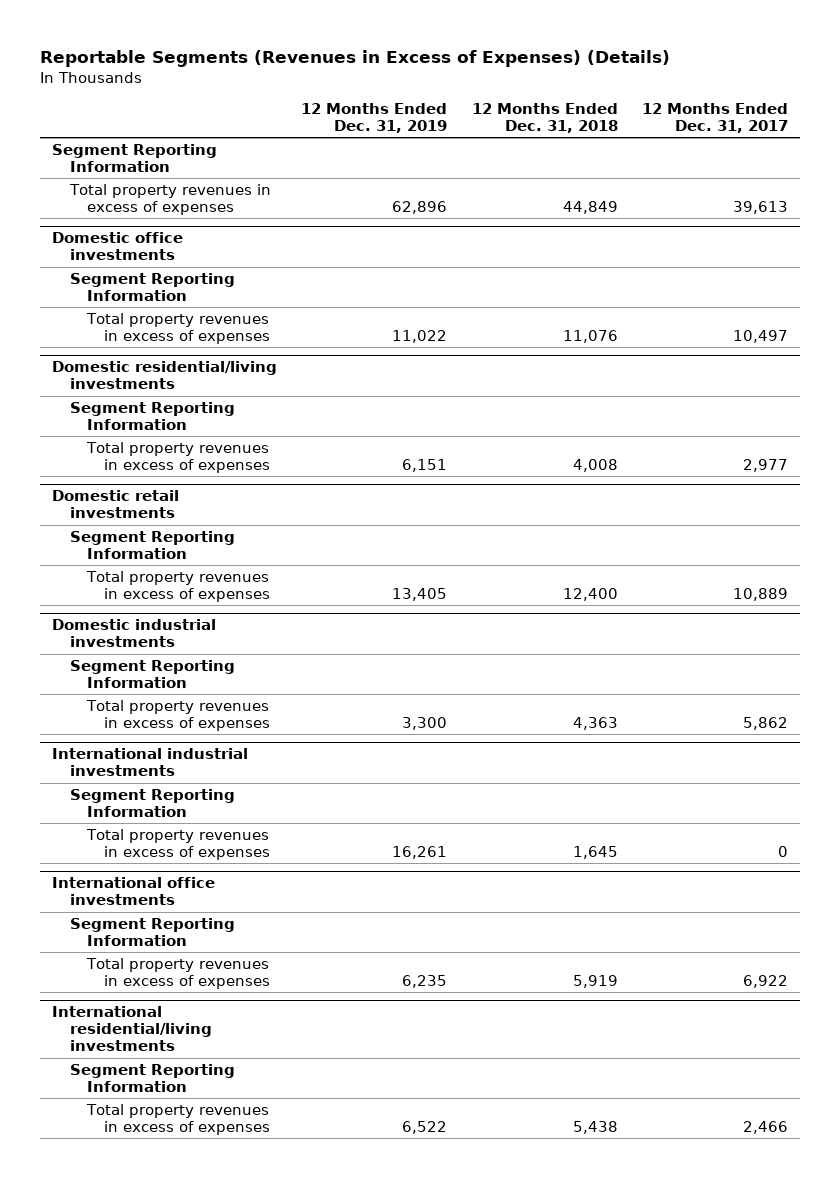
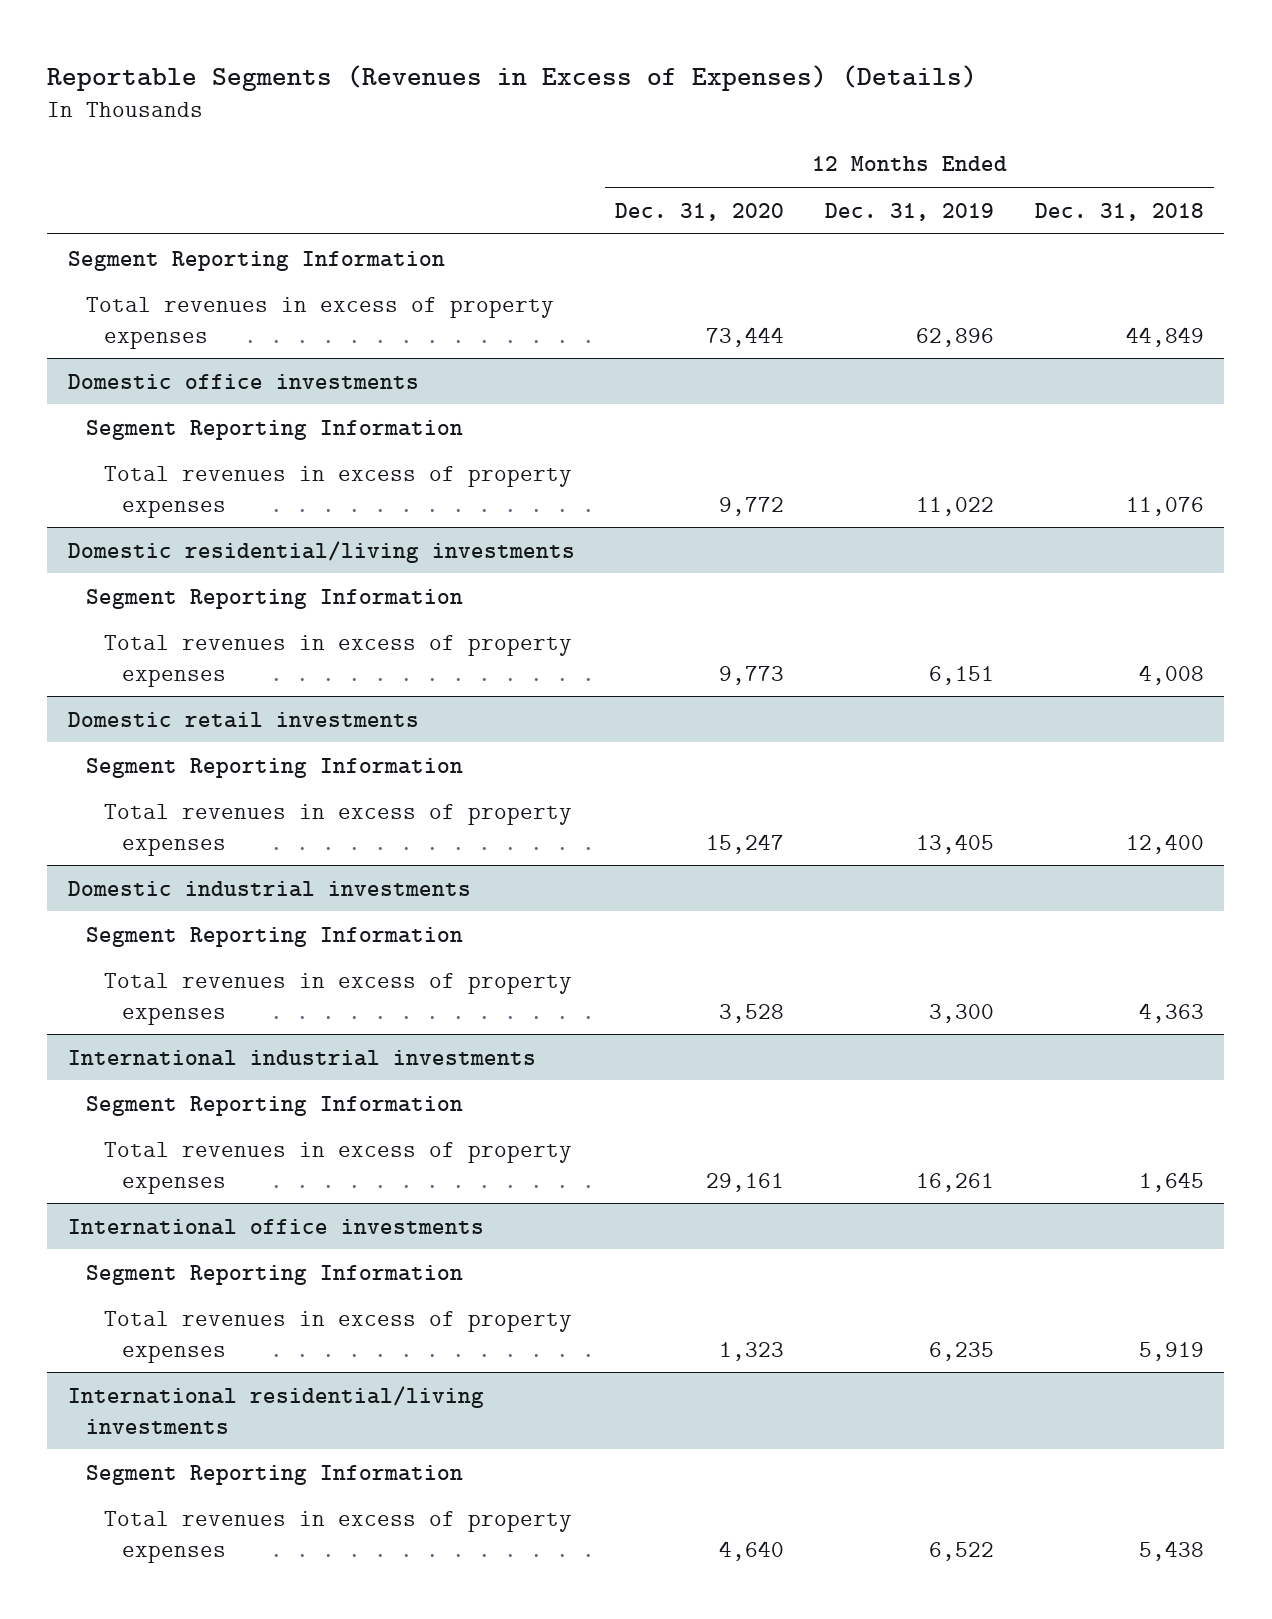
- | 12 Months Ended Dec. 31, 2019 | 12 Months Ended Dec. 31, 2018 | 12 Months Ended Dec. 31, 2017
+ | 12 Months Ended Dec. 31, 2020 | 12 Months Ended Dec. 31, 2019 | 12 Months Ended Dec. 31, 2018
- Total property revenues in excess of expenses | 62,896 | 44,849 | 39,613
+ Total revenues in excess of property expenses | 73,444 | 62,896 | 44,849
@ Domestic office investments
- Total property revenues in excess of expenses | 11,022 | 11,076 | 10,497
+ Total revenues in excess of property expenses | 9,772 | 11,022 | 11,076
@ Domestic residential/living investments
- Total property revenues in excess of expenses | 6,151 | 4,008 | 2,977
+ Total revenues in excess of property expenses | 9,773 | 6,151 | 4,008
@ Domestic retail investments
- Total property revenues in excess of expenses | 13,405 | 12,400 | 10,889
+ Total revenues in excess of property expenses | 15,247 | 13,405 | 12,400
@ Domestic industrial investments
- Total property revenues in excess of expenses | 3,300 | 4,363 | 5,862
+ Total revenues in excess of property expenses | 3,528 | 3,300 | 4,363
@ International industrial investments
- Total property revenues in excess of expenses | 16,261 | 1,645 | 0
+ Total revenues in excess of property expenses | 29,161 | 16,261 | 1,645
@ International office investments
- Total property revenues in excess of expenses | 6,235 | 5,919 | 6,922
+ Total revenues in excess of property expenses | 1,323 | 6,235 | 5,919
@ International residential/living investments
- Total property revenues in excess of expenses | 6,522 | 5,438 | 2,466
+ Total revenues in excess of property expenses | 4,640 | 6,522 | 5,438

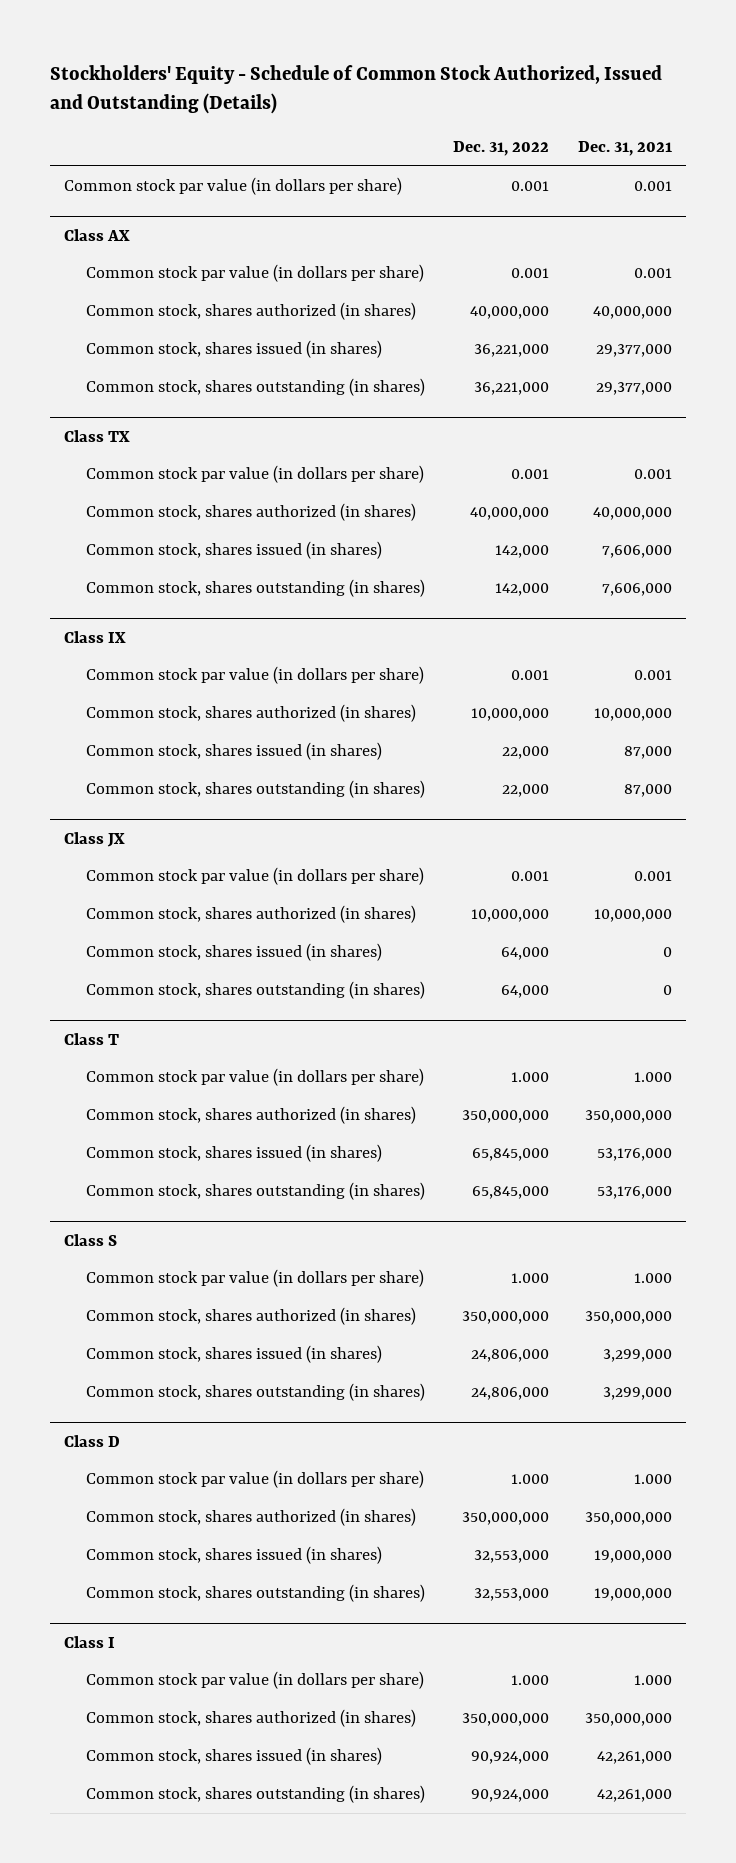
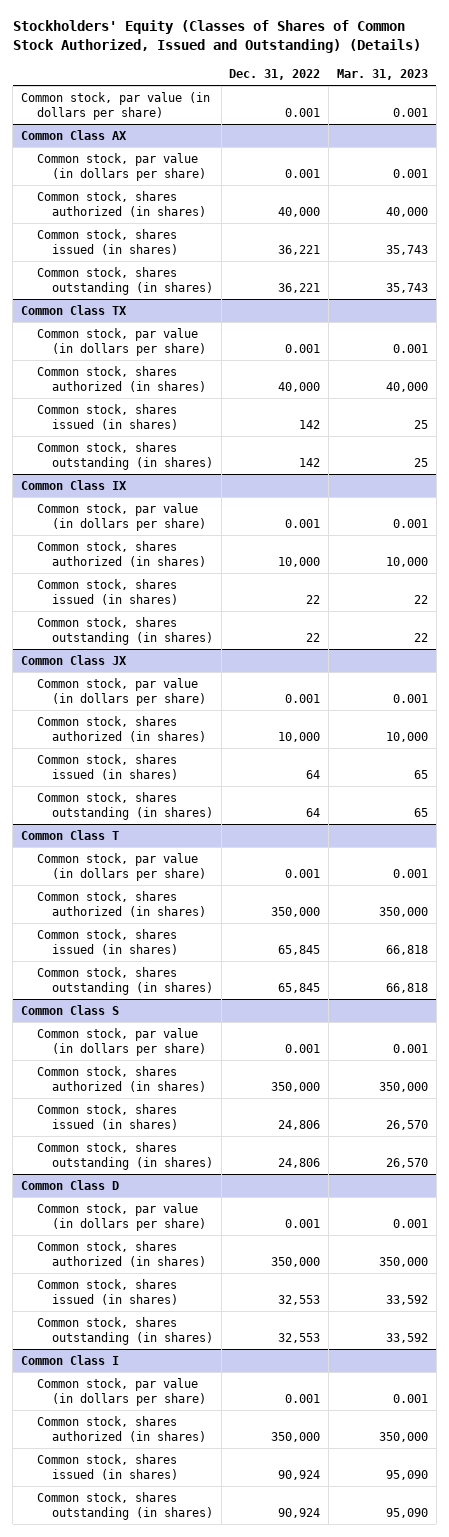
- Stockholders' Equity - Schedule of Common Stock Authorized, Issued and Outstanding (Details)
+ Stockholders' Equity (Classes of Shares of Common Stock Authorized, Issued and Outstanding) (Details)
- | Dec. 31, 2022 | Dec. 31, 2021
+ | Dec. 31, 2022 | Mar. 31, 2023
- Common stock par value (in dollars per share) | 0.001 | 0.001
- Class AX
- Common stock par value (in dollars per share) | 0.001 | 0.001
- Common stock, shares authorized (in shares) | 40,000,000 | 40,000,000
- Common stock, shares issued (in shares) | 36,221,000 | 29,377,000
- Common stock, shares outstanding (in shares) | 36,221,000 | 29,377,000
- Class TX
- Common stock par value (in dollars per share) | 0.001 | 0.001
- Common stock, shares authorized (in shares) | 40,000,000 | 40,000,000
- Common stock, shares issued (in shares) | 142,000 | 7,606,000
- Common stock, shares outstanding (in shares) | 142,000 | 7,606,000
- Class IX
- Common stock par value (in dollars per share) | 0.001 | 0.001
- Common stock, shares authorized (in shares) | 10,000,000 | 10,000,000
- Common stock, shares issued (in shares) | 22,000 | 87,000
- Common stock, shares outstanding (in shares) | 22,000 | 87,000
- Class JX
- Common stock par value (in dollars per share) | 0.001 | 0.001
- Common stock, shares authorized (in shares) | 10,000,000 | 10,000,000
- Common stock, shares issued (in shares) | 64,000 | 0
- Common stock, shares outstanding (in shares) | 64,000 | 0
- Class T
- Common stock par value (in dollars per share) | 1.000 | 1.000
- Common stock, shares authorized (in shares) | 350,000,000 | 350,000,000
- Common stock, shares issued (in shares) | 65,845,000 | 53,176,000
- Common stock, shares outstanding (in shares) | 65,845,000 | 53,176,000
- Class S
- Common stock par value (in dollars per share) | 1.000 | 1.000
- Common stock, shares authorized (in shares) | 350,000,000 | 350,000,000
- Common stock, shares issued (in shares) | 24,806,000 | 3,299,000
- Common stock, shares outstanding (in shares) | 24,806,000 | 3,299,000
- Class D
- Common stock par value (in dollars per share) | 1.000 | 1.000
- Common stock, shares authorized (in shares) | 350,000,000 | 350,000,000
- Common stock, shares issued (in shares) | 32,553,000 | 19,000,000
- Common stock, shares outstanding (in shares) | 32,553,000 | 19,000,000
- Class I
- Common stock par value (in dollars per share) | 1.000 | 1.000
- Common stock, shares authorized (in shares) | 350,000,000 | 350,000,000
- Common stock, shares issued (in shares) | 90,924,000 | 42,261,000
- Common stock, shares outstanding (in shares) | 90,924,000 | 42,261,000
+ Common stock, par value (in dollars per share) | 0.001 | 0.001
+ Common Class AX
+ Common stock, par value (in dollars per share) | 0.001 | 0.001
+ Common stock, shares authorized (in shares) | 40,000 | 40,000
+ Common stock, shares issued (in shares) | 36,221 | 35,743
+ Common stock, shares outstanding (in shares) | 36,221 | 35,743
+ Common Class TX
+ Common stock, par value (in dollars per share) | 0.001 | 0.001
+ Common stock, shares authorized (in shares) | 40,000 | 40,000
+ Common stock, shares issued (in shares) | 142 | 25
+ Common stock, shares outstanding (in shares) | 142 | 25
+ Common Class IX
+ Common stock, par value (in dollars per share) | 0.001 | 0.001
+ Common stock, shares authorized (in shares) | 10,000 | 10,000
+ Common stock, shares issued (in shares) | 22 | 22
+ Common stock, shares outstanding (in shares) | 22 | 22
+ Common Class JX
+ Common stock, par value (in dollars per share) | 0.001 | 0.001
+ Common stock, shares authorized (in shares) | 10,000 | 10,000
+ Common stock, shares issued (in shares) | 64 | 65
+ Common stock, shares outstanding (in shares) | 64 | 65
+ Common Class T
+ Common stock, par value (in dollars per share) | 0.001 | 0.001
+ Common stock, shares authorized (in shares) | 350,000 | 350,000
+ Common stock, shares issued (in shares) | 65,845 | 66,818
+ Common stock, shares outstanding (in shares) | 65,845 | 66,818
+ Common Class S
+ Common stock, par value (in dollars per share) | 0.001 | 0.001
+ Common stock, shares authorized (in shares) | 350,000 | 350,000
+ Common stock, shares issued (in shares) | 24,806 | 26,570
+ Common stock, shares outstanding (in shares) | 24,806 | 26,570
+ Common Class D
+ Common stock, par value (in dollars per share) | 0.001 | 0.001
+ Common stock, shares authorized (in shares) | 350,000 | 350,000
+ Common stock, shares issued (in shares) | 32,553 | 33,592
+ Common stock, shares outstanding (in shares) | 32,553 | 33,592
+ Common Class I
+ Common stock, par value (in dollars per share) | 0.001 | 0.001
+ Common stock, shares authorized (in shares) | 350,000 | 350,000
+ Common stock, shares issued (in shares) | 90,924 | 95,090
+ Common stock, shares outstanding (in shares) | 90,924 | 95,090

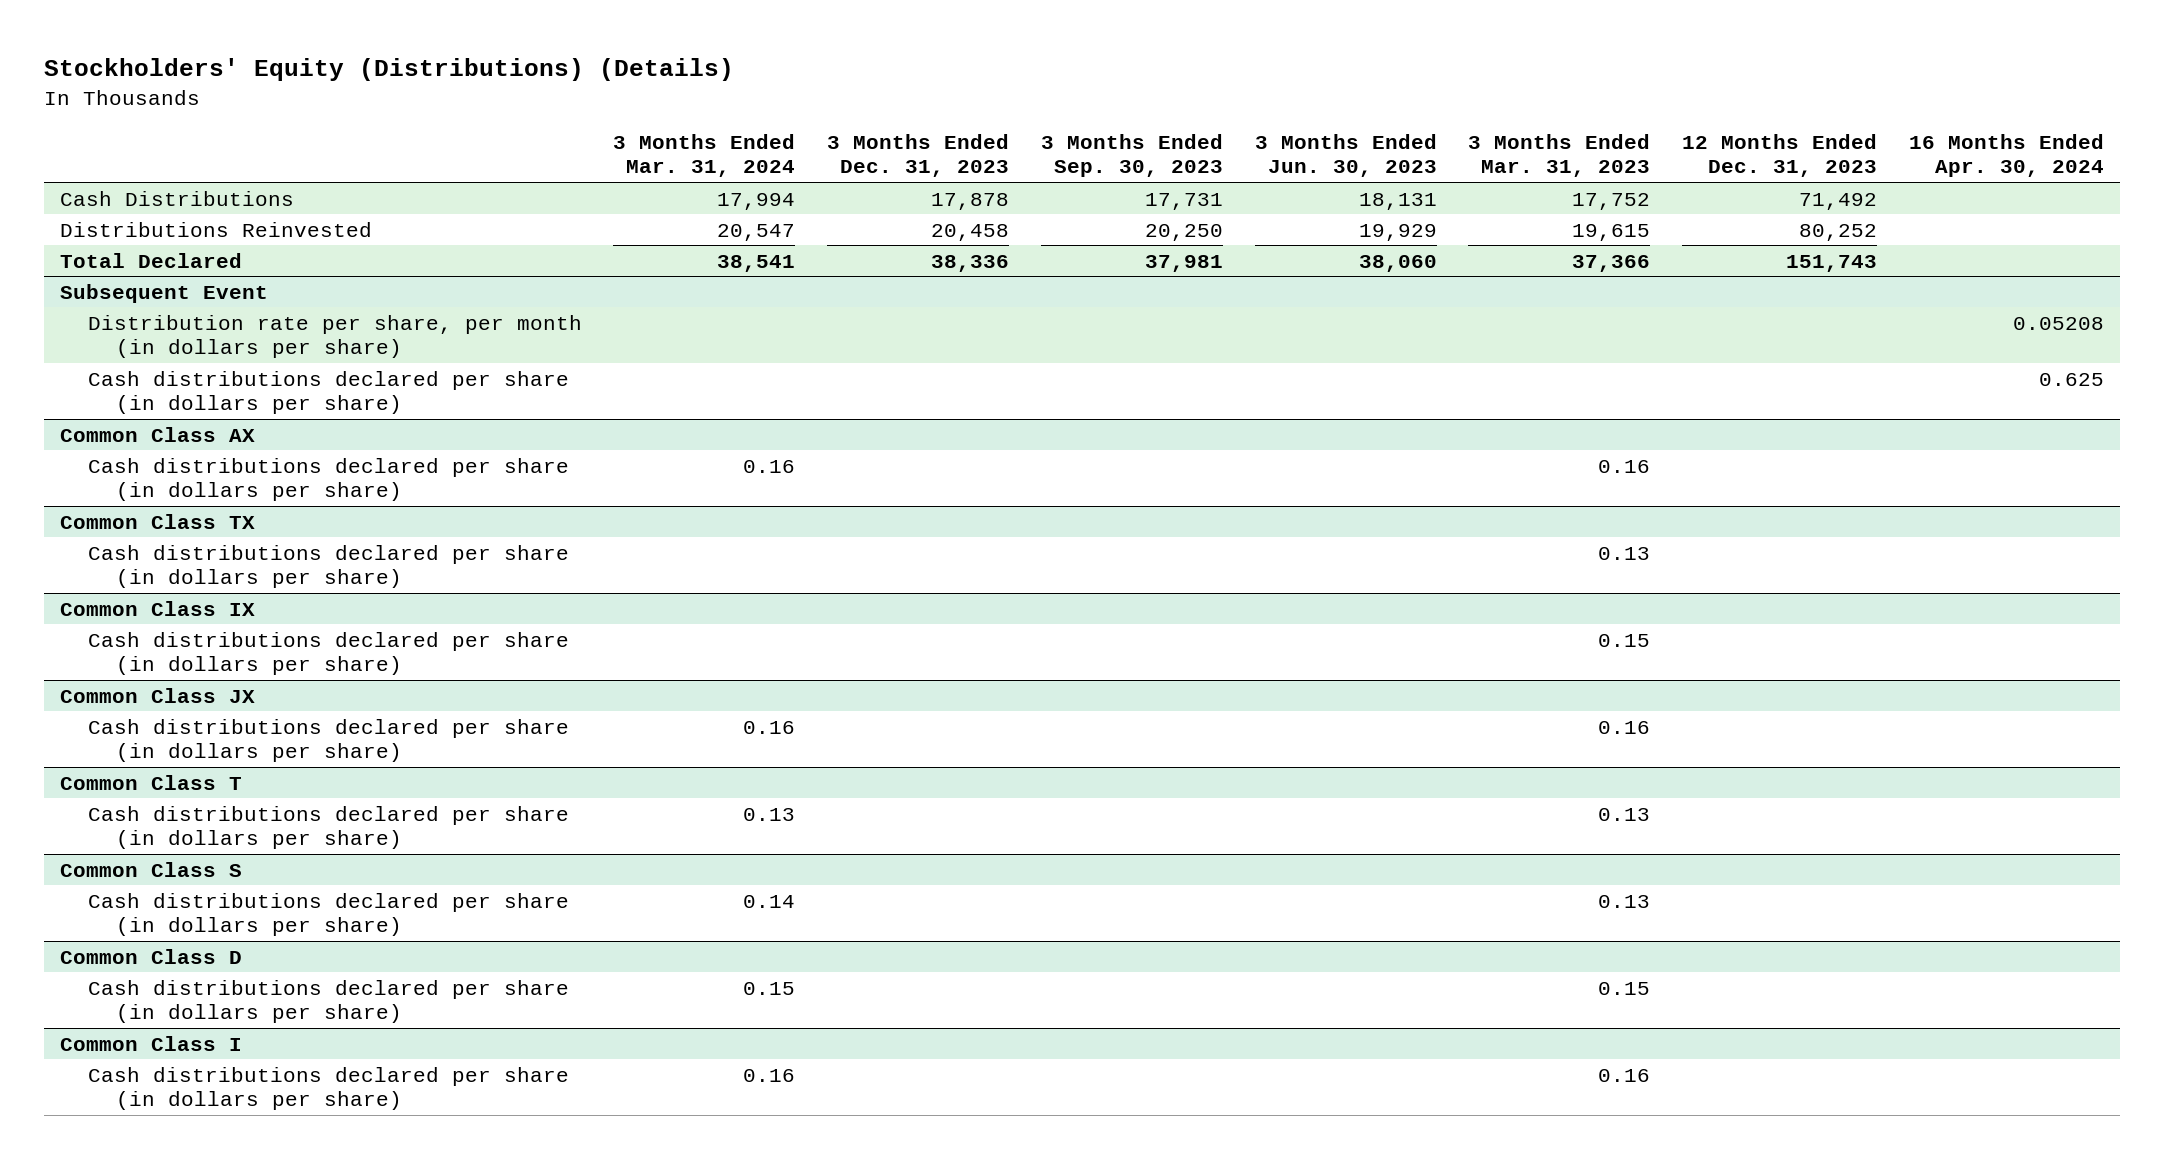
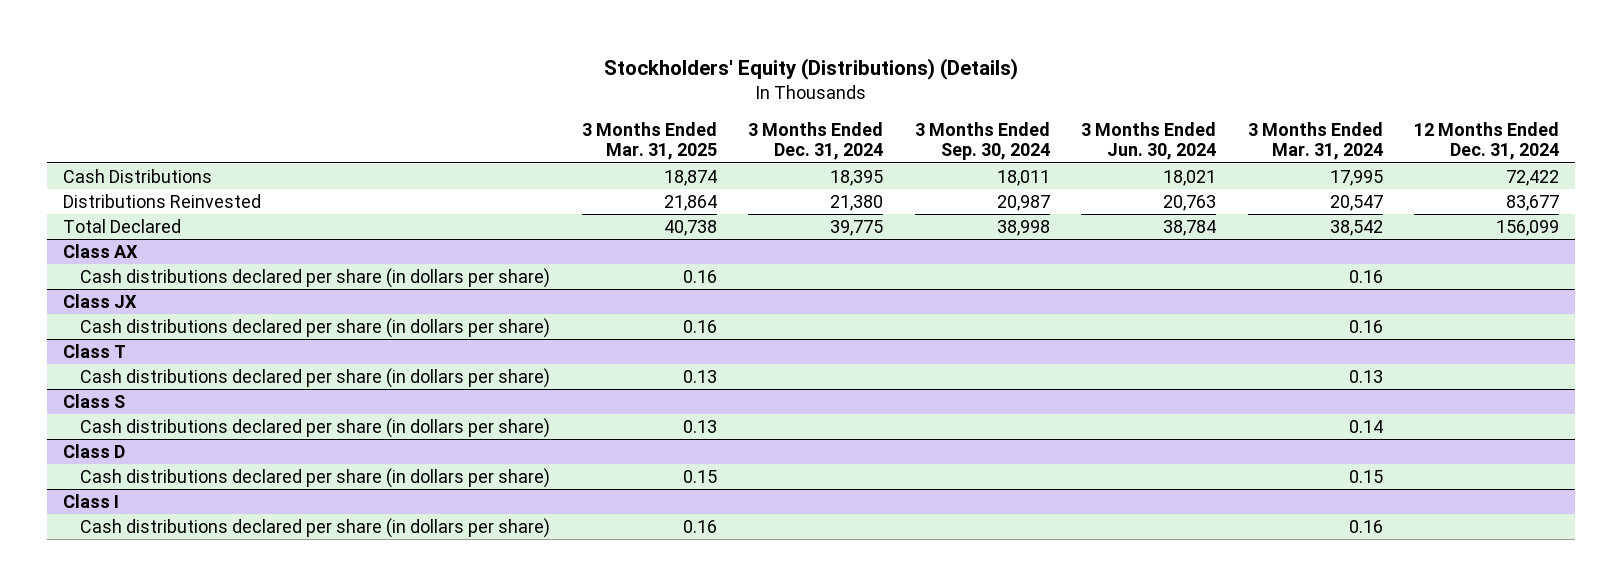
- | 3 Months Ended Mar. 31, 2024 | 3 Months Ended Dec. 31, 2023 | 3 Months Ended Sep. 30, 2023 | 3 Months Ended Jun. 30, 2023 | 3 Months Ended Mar. 31, 2023 | 12 Months Ended Dec. 31, 2023 | 16 Months Ended Apr. 30, 2024
+ | 3 Months Ended Mar. 31, 2025 | 3 Months Ended Dec. 31, 2024 | 3 Months Ended Sep. 30, 2024 | 3 Months Ended Jun. 30, 2024 | 3 Months Ended Mar. 31, 2024 | 12 Months Ended Dec. 31, 2024
- Cash Distributions | 17,994 | 17,878 | 17,731 | 18,131 | 17,752 | 71,492 |
+ Cash Distributions | 18,874 | 18,395 | 18,011 | 18,021 | 17,995 | 72,422
- Total Declared | 38,541 | 38,336 | 37,981 | 38,060 | 37,366 | 151,743 |
- Subsequent Event
- Distribution rate per share, per month (in dollars per share) | | | | | | | 0.05208
- Cash distributions declared per share (in dollars per share) | | | | | | | 0.625
- Common Class AX
+ Total Declared | 40,738 | 39,775 | 38,998 | 38,784 | 38,542 | 156,099
+ Class AX
- Common Class TX
- Cash distributions declared per share (in dollars per share) | | | | | 0.13 | |
- Common Class IX
- Cash distributions declared per share (in dollars per share) | | | | | 0.15 | |
- Common Class JX
+ Class JX
- Common Class T
+ Class T
- Common Class S
+ Class S
- Common Class D
+ Class D
- Common Class I
+ Class I

